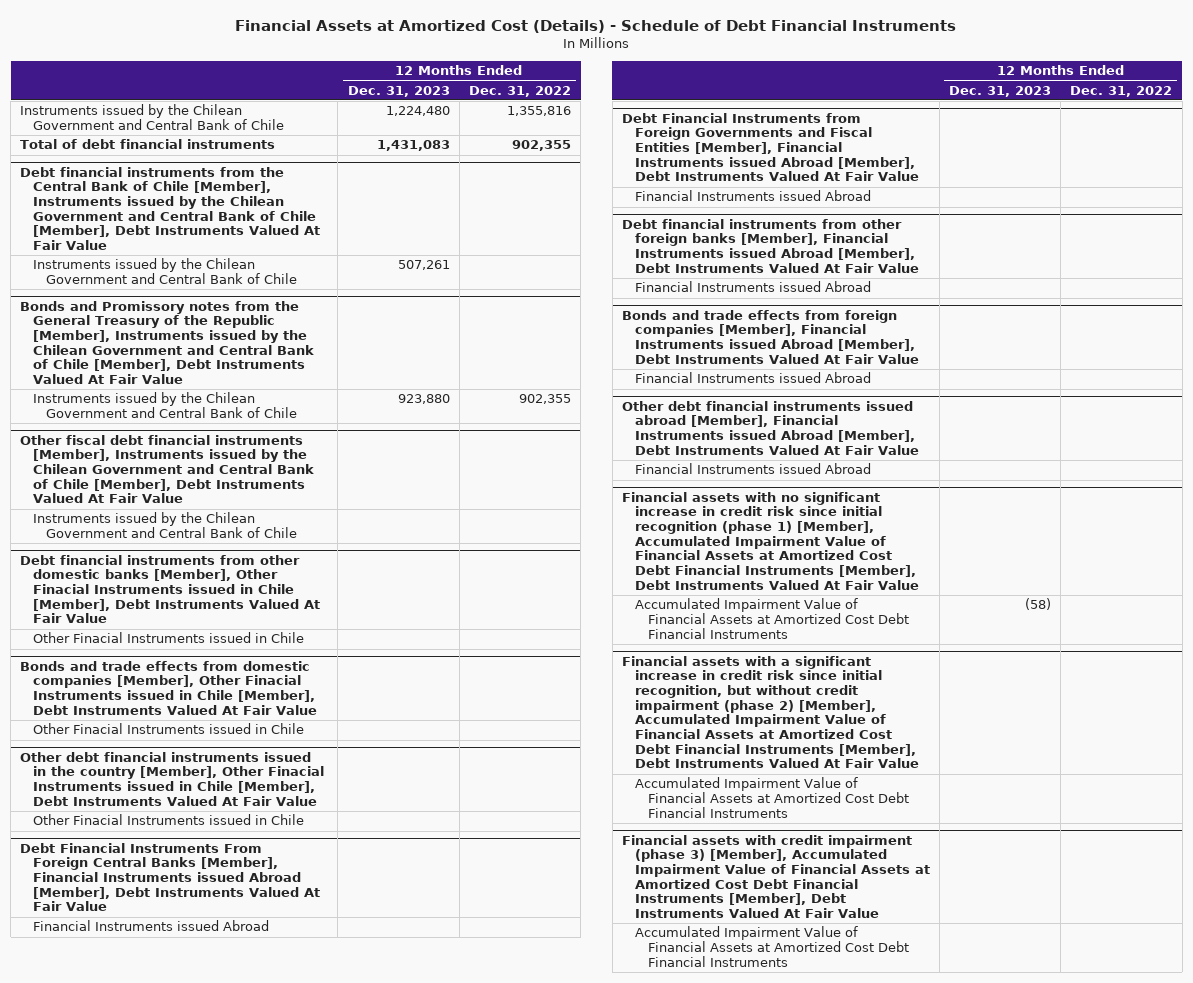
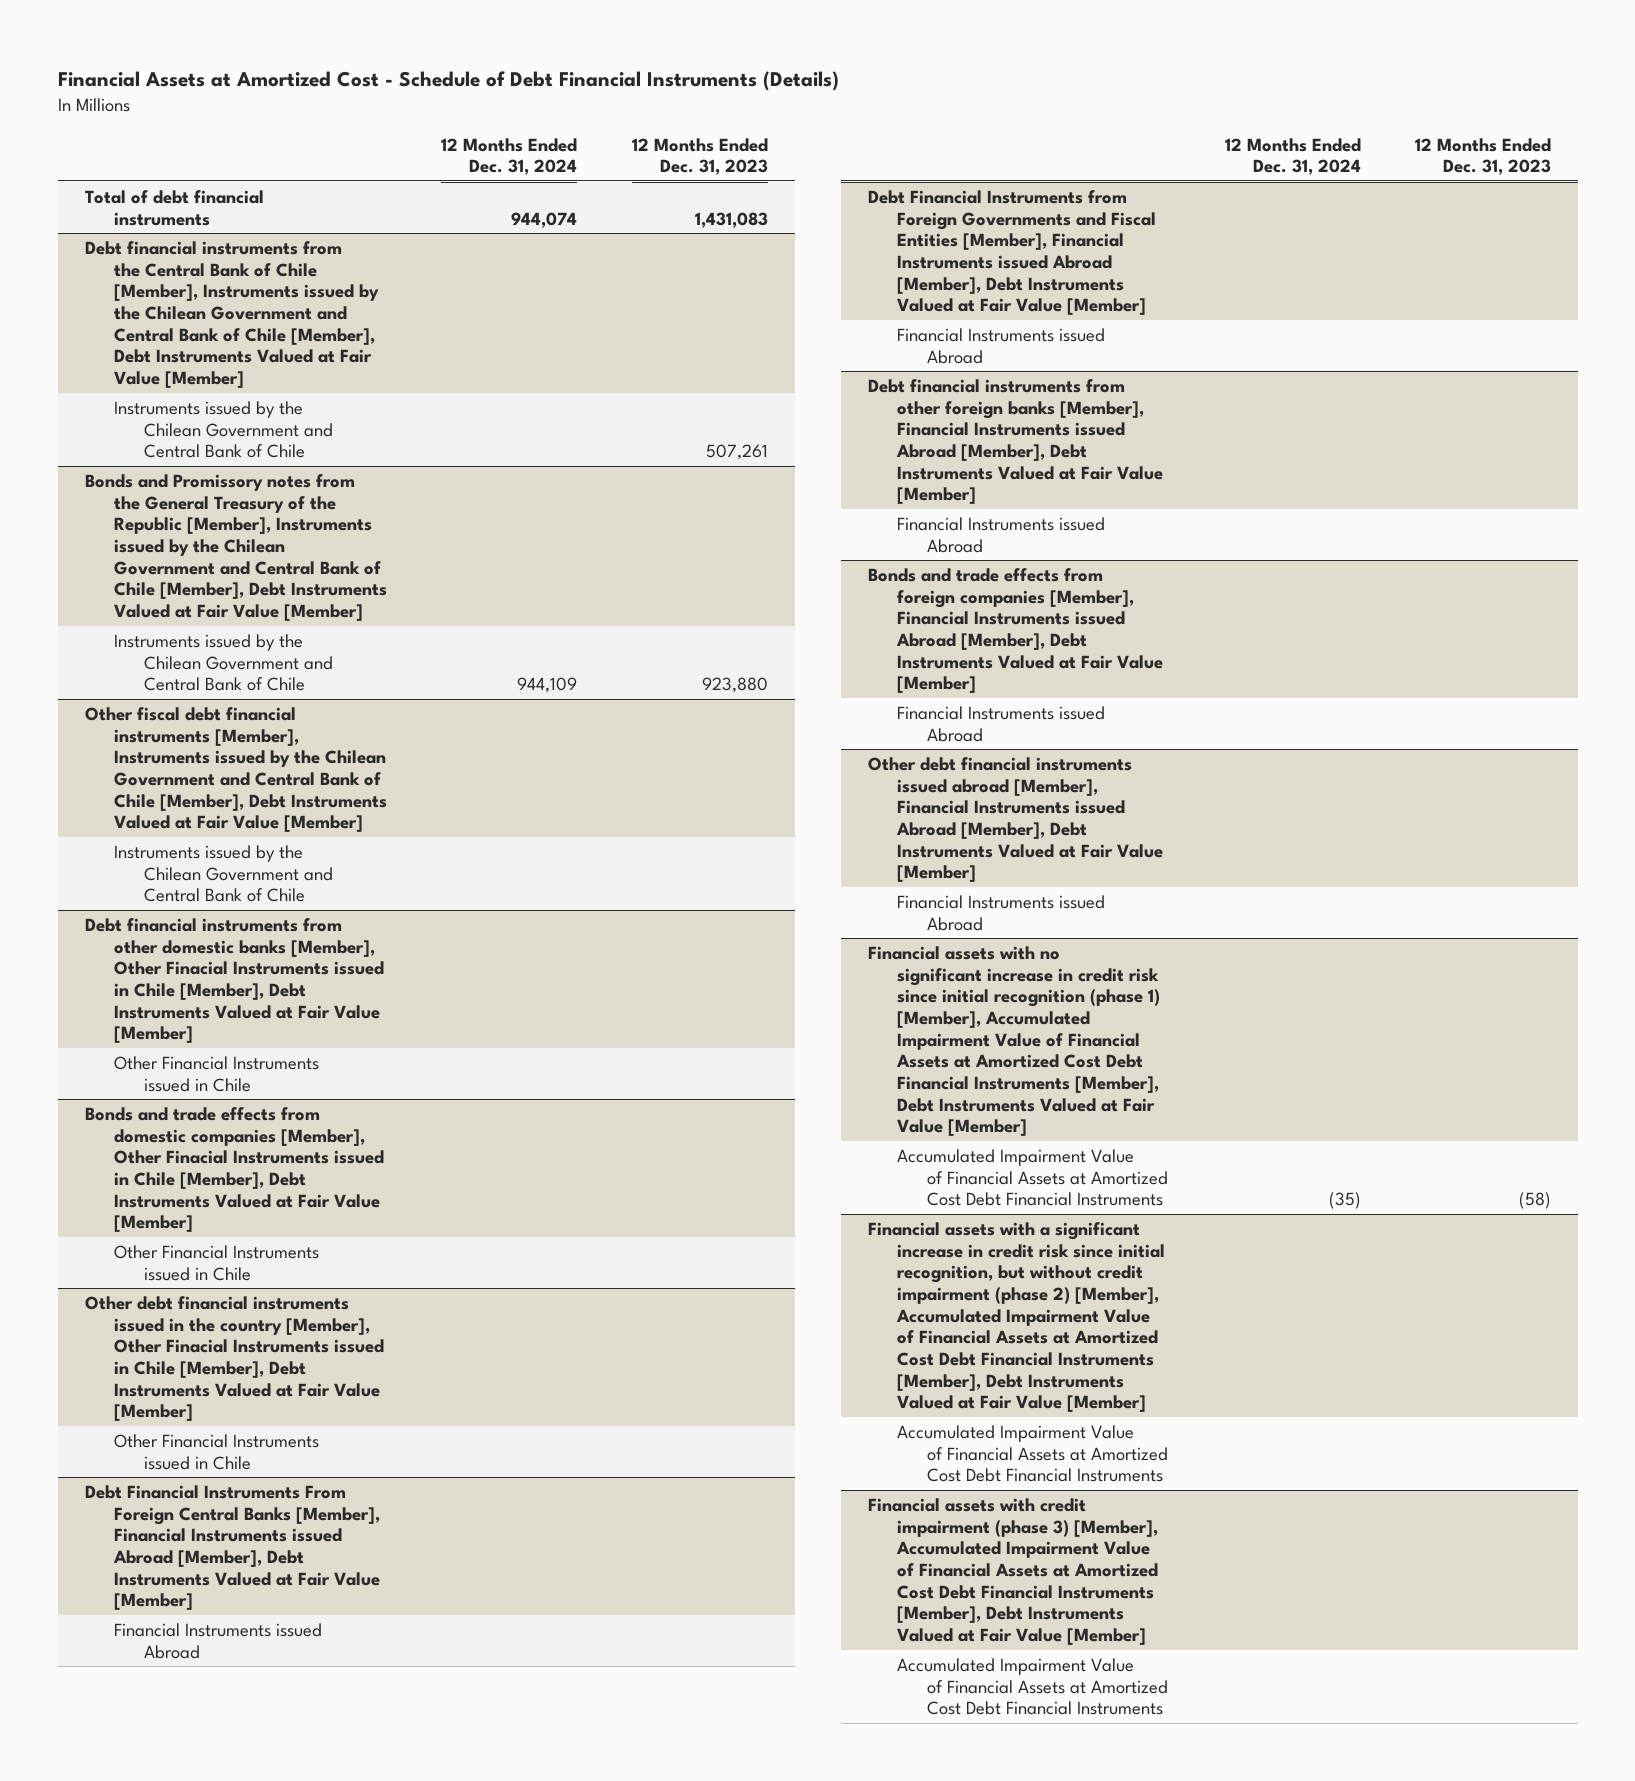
- Financial Assets at Amortized Cost (Details) - Schedule of Debt Financial Instruments
+ Financial Assets at Amortized Cost - Schedule of Debt Financial Instruments (Details)
- | 12 Months Ended Dec. 31, 2023 | 12 Months Ended Dec. 31, 2022
+ | 12 Months Ended Dec. 31, 2024 | 12 Months Ended Dec. 31, 2023
- Instruments issued by the Chilean Government and Central Bank of Chile | 1,224,480 | 1,355,816
- Debt financial instruments from the Central Bank of Chile [Member], Instruments issued by the Chilean Government and Central Bank of Chile [Member], Debt Instruments Valued At Fair Value
+ Debt financial instruments from the Central Bank of Chile [Member], Instruments issued by the Chilean Government and Central Bank of Chile [Member], Debt Instruments Valued at Fair Value [Member]
- Bonds and Promissory notes from the General Treasury of the Republic [Member], Instruments issued by the Chilean Government and Central Bank of Chile [Member], Debt Instruments Valued At Fair Value
+ Bonds and Promissory notes from the General Treasury of the Republic [Member], Instruments issued by the Chilean Government and Central Bank of Chile [Member], Debt Instruments Valued at Fair Value [Member]
- Other fiscal debt financial instruments [Member], Instruments issued by the Chilean Government and Central Bank of Chile [Member], Debt Instruments Valued At Fair Value
+ Other fiscal debt financial instruments [Member], Instruments issued by the Chilean Government and Central Bank of Chile [Member], Debt Instruments Valued at Fair Value [Member]
- Debt financial instruments from other domestic banks [Member], Other Finacial Instruments issued in Chile [Member], Debt Instruments Valued At Fair Value
- Other Finacial Instruments issued in Chile
- Bonds and trade effects from domestic companies [Member], Other Finacial Instruments issued in Chile [Member], Debt Instruments Valued At Fair Value
- Other Finacial Instruments issued in Chile
- Other debt financial instruments issued in the country [Member], Other Finacial Instruments issued in Chile [Member], Debt Instruments Valued At Fair Value
- Other Finacial Instruments issued in Chile
- Debt Financial Instruments From Foreign Central Banks [Member], Financial Instruments issued Abroad [Member], Debt Instruments Valued At Fair Value
+ Debt financial instruments from other domestic banks [Member], Other Finacial Instruments issued in Chile [Member], Debt Instruments Valued at Fair Value [Member]
+ Other Financial Instruments issued in Chile
+ Bonds and trade effects from domestic companies [Member], Other Finacial Instruments issued in Chile [Member], Debt Instruments Valued at Fair Value [Member]
+ Other Financial Instruments issued in Chile
+ Other debt financial instruments issued in the country [Member], Other Finacial Instruments issued in Chile [Member], Debt Instruments Valued at Fair Value [Member]
+ Other Financial Instruments issued in Chile
+ Debt Financial Instruments From Foreign Central Banks [Member], Financial Instruments issued Abroad [Member], Debt Instruments Valued at Fair Value [Member]
- Debt Financial Instruments from Foreign Governments and Fiscal Entities [Member], Financial Instruments issued Abroad [Member], Debt Instruments Valued At Fair Value
+ Debt Financial Instruments from Foreign Governments and Fiscal Entities [Member], Financial Instruments issued Abroad [Member], Debt Instruments Valued at Fair Value [Member]
- Debt financial instruments from other foreign banks [Member], Financial Instruments issued Abroad [Member], Debt Instruments Valued At Fair Value
+ Debt financial instruments from other foreign banks [Member], Financial Instruments issued Abroad [Member], Debt Instruments Valued at Fair Value [Member]
- Bonds and trade effects from foreign companies [Member], Financial Instruments issued Abroad [Member], Debt Instruments Valued At Fair Value
+ Bonds and trade effects from foreign companies [Member], Financial Instruments issued Abroad [Member], Debt Instruments Valued at Fair Value [Member]
- Other debt financial instruments issued abroad [Member], Financial Instruments issued Abroad [Member], Debt Instruments Valued At Fair Value
+ Other debt financial instruments issued abroad [Member], Financial Instruments issued Abroad [Member], Debt Instruments Valued at Fair Value [Member]
- Financial assets with no significant increase in credit risk since initial recognition (phase 1) [Member], Accumulated Impairment Value of Financial Assets at Amortized Cost Debt Financial Instruments [Member], Debt Instruments Valued At Fair Value
+ Financial assets with no significant increase in credit risk since initial recognition (phase 1) [Member], Accumulated Impairment Value of Financial Assets at Amortized Cost Debt Financial Instruments [Member], Debt Instruments Valued at Fair Value [Member]
- Financial assets with a significant increase in credit risk since initial recognition, but without credit impairment (phase 2) [Member], Accumulated Impairment Value of Financial Assets at Amortized Cost Debt Financial Instruments [Member], Debt Instruments Valued At Fair Value
+ Financial assets with a significant increase in credit risk since initial recognition, but without credit impairment (phase 2) [Member], Accumulated Impairment Value of Financial Assets at Amortized Cost Debt Financial Instruments [Member], Debt Instruments Valued at Fair Value [Member]
- Financial assets with credit impairment (phase 3) [Member], Accumulated Impairment Value of Financial Assets at Amortized Cost Debt Financial Instruments [Member], Debt Instruments Valued At Fair Value
+ Financial assets with credit impairment (phase 3) [Member], Accumulated Impairment Value of Financial Assets at Amortized Cost Debt Financial Instruments [Member], Debt Instruments Valued at Fair Value [Member]

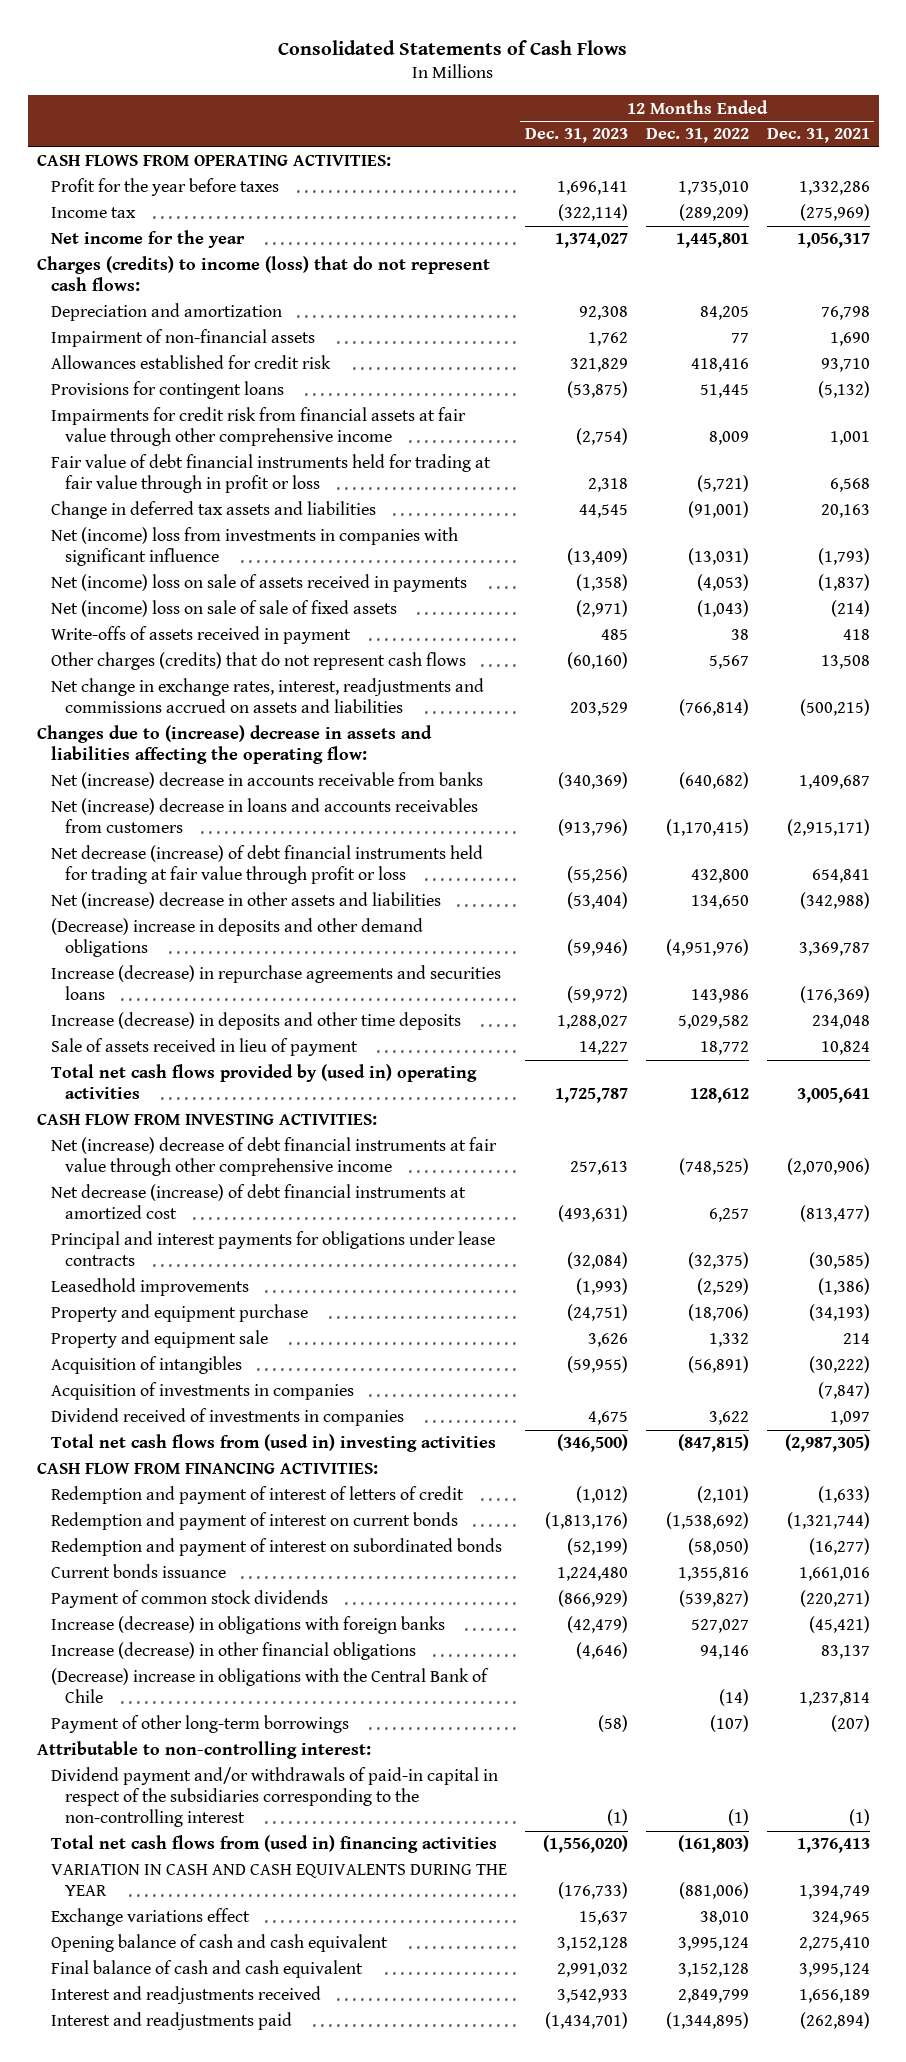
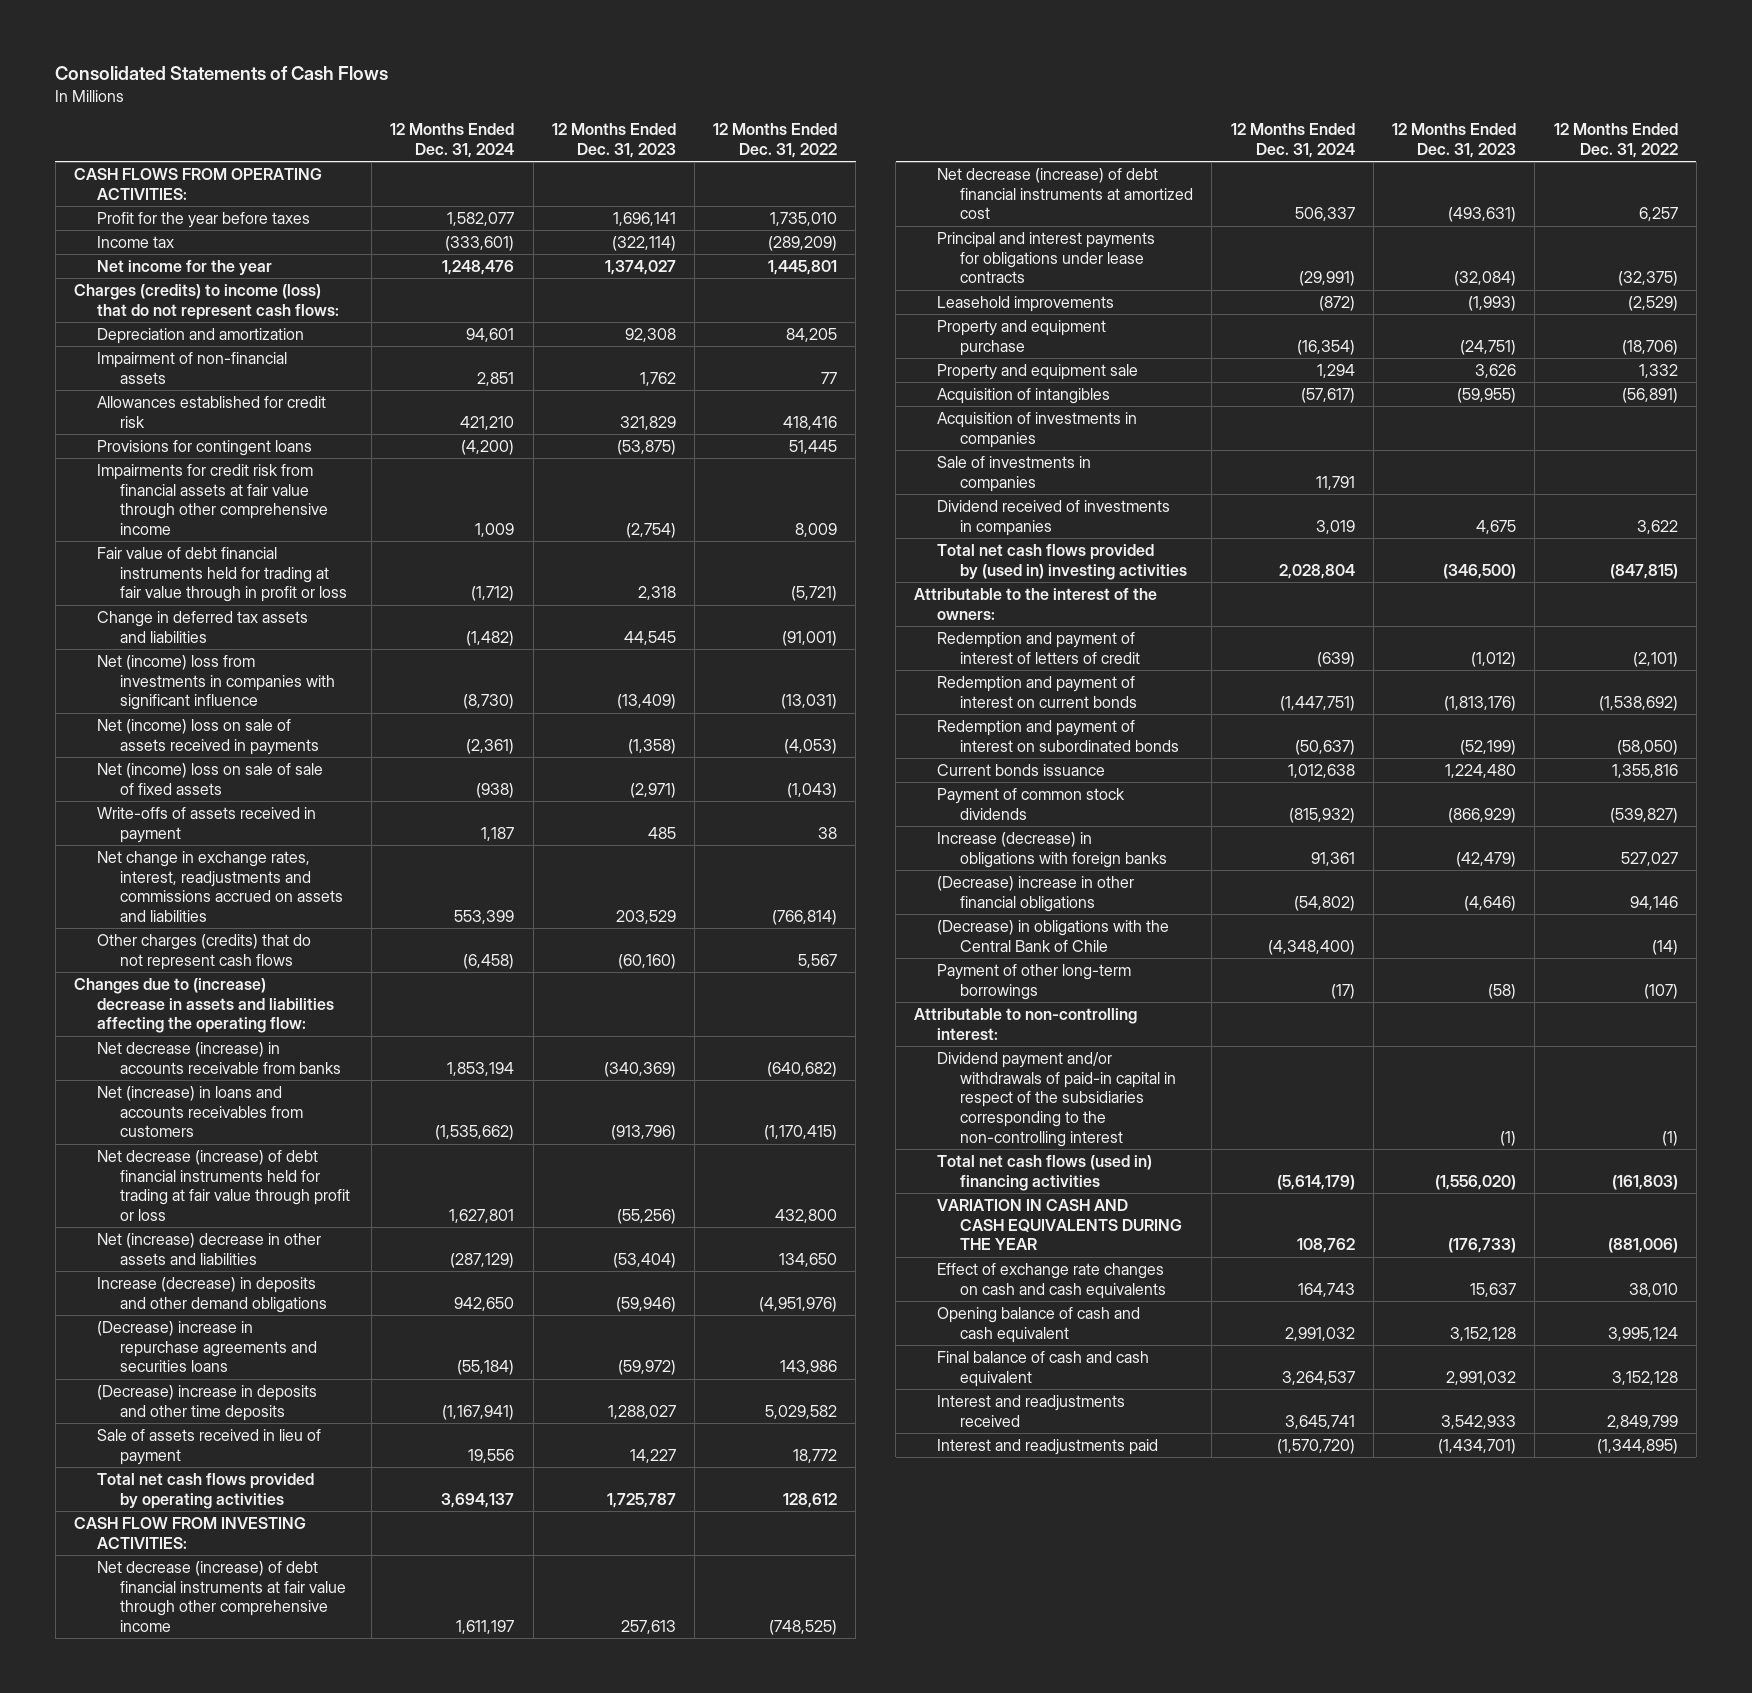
- | 12 Months Ended Dec. 31, 2023 | 12 Months Ended Dec. 31, 2022 | 12 Months Ended Dec. 31, 2021
+ | 12 Months Ended Dec. 31, 2024 | 12 Months Ended Dec. 31, 2023 | 12 Months Ended Dec. 31, 2022
moved down: Other charges (credits) that do not represent cash flows | (6,458) | (60,160) | 5,567
- Net (increase) decrease in accounts receivable from banks | (340,369) | (640,682) | 1,409,687
- Net (increase) decrease in loans and accounts receivables from customers | (913,796) | (1,170,415) | (2,915,171)
+ Net decrease (increase) in accounts receivable from banks | 1,853,194 | (340,369) | (640,682)
+ Net (increase) in loans and accounts receivables from customers | (1,535,662) | (913,796) | (1,170,415)
- (Decrease) increase in deposits and other demand obligations | (59,946) | (4,951,976) | 3,369,787
- Increase (decrease) in repurchase agreements and securities loans | (59,972) | 143,986 | (176,369)
- Increase (decrease) in deposits and other time deposits | 1,288,027 | 5,029,582 | 234,048
+ Increase (decrease) in deposits and other demand obligations | 942,650 | (59,946) | (4,951,976)
+ (Decrease) increase in repurchase agreements and securities loans | (55,184) | (59,972) | 143,986
+ (Decrease) increase in deposits and other time deposits | (1,167,941) | 1,288,027 | 5,029,582
- Total net cash flows provided by (used in) operating activities | 1,725,787 | 128,612 | 3,005,641
+ Total net cash flows provided by operating activities | 3,694,137 | 1,725,787 | 128,612
- Net (increase) decrease of debt financial instruments at fair value through other comprehensive income | 257,613 | (748,525) | (2,070,906)
+ Net decrease (increase) of debt financial instruments at fair value through other comprehensive income | 1,611,197 | 257,613 | (748,525)
- Leasedhold improvements | (1,993) | (2,529) | (1,386)
+ Leasehold improvements | (872) | (1,993) | (2,529)
+ Sale of investments in companies | 11,791 | |
- Total net cash flows from (used in) investing activities | (346,500) | (847,815) | (2,987,305)
- CASH FLOW FROM FINANCING ACTIVITIES:
+ Total net cash flows provided by (used in) investing activities | 2,028,804 | (346,500) | (847,815)
+ Attributable to the interest of the owners:
- Increase (decrease) in other financial obligations | (4,646) | 94,146 | 83,137
- (Decrease) increase in obligations with the Central Bank of Chile | | (14) | 1,237,814
+ (Decrease) increase in other financial obligations | (54,802) | (4,646) | 94,146
+ (Decrease) in obligations with the Central Bank of Chile | (4,348,400) | | (14)
- Total net cash flows from (used in) financing activities | (1,556,020) | (161,803) | 1,376,413
+ Total net cash flows (used in) financing activities | (5,614,179) | (1,556,020) | (161,803)
- Exchange variations effect | 15,637 | 38,010 | 324,965
+ Effect of exchange rate changes on cash and cash equivalents | 164,743 | 15,637 | 38,010

